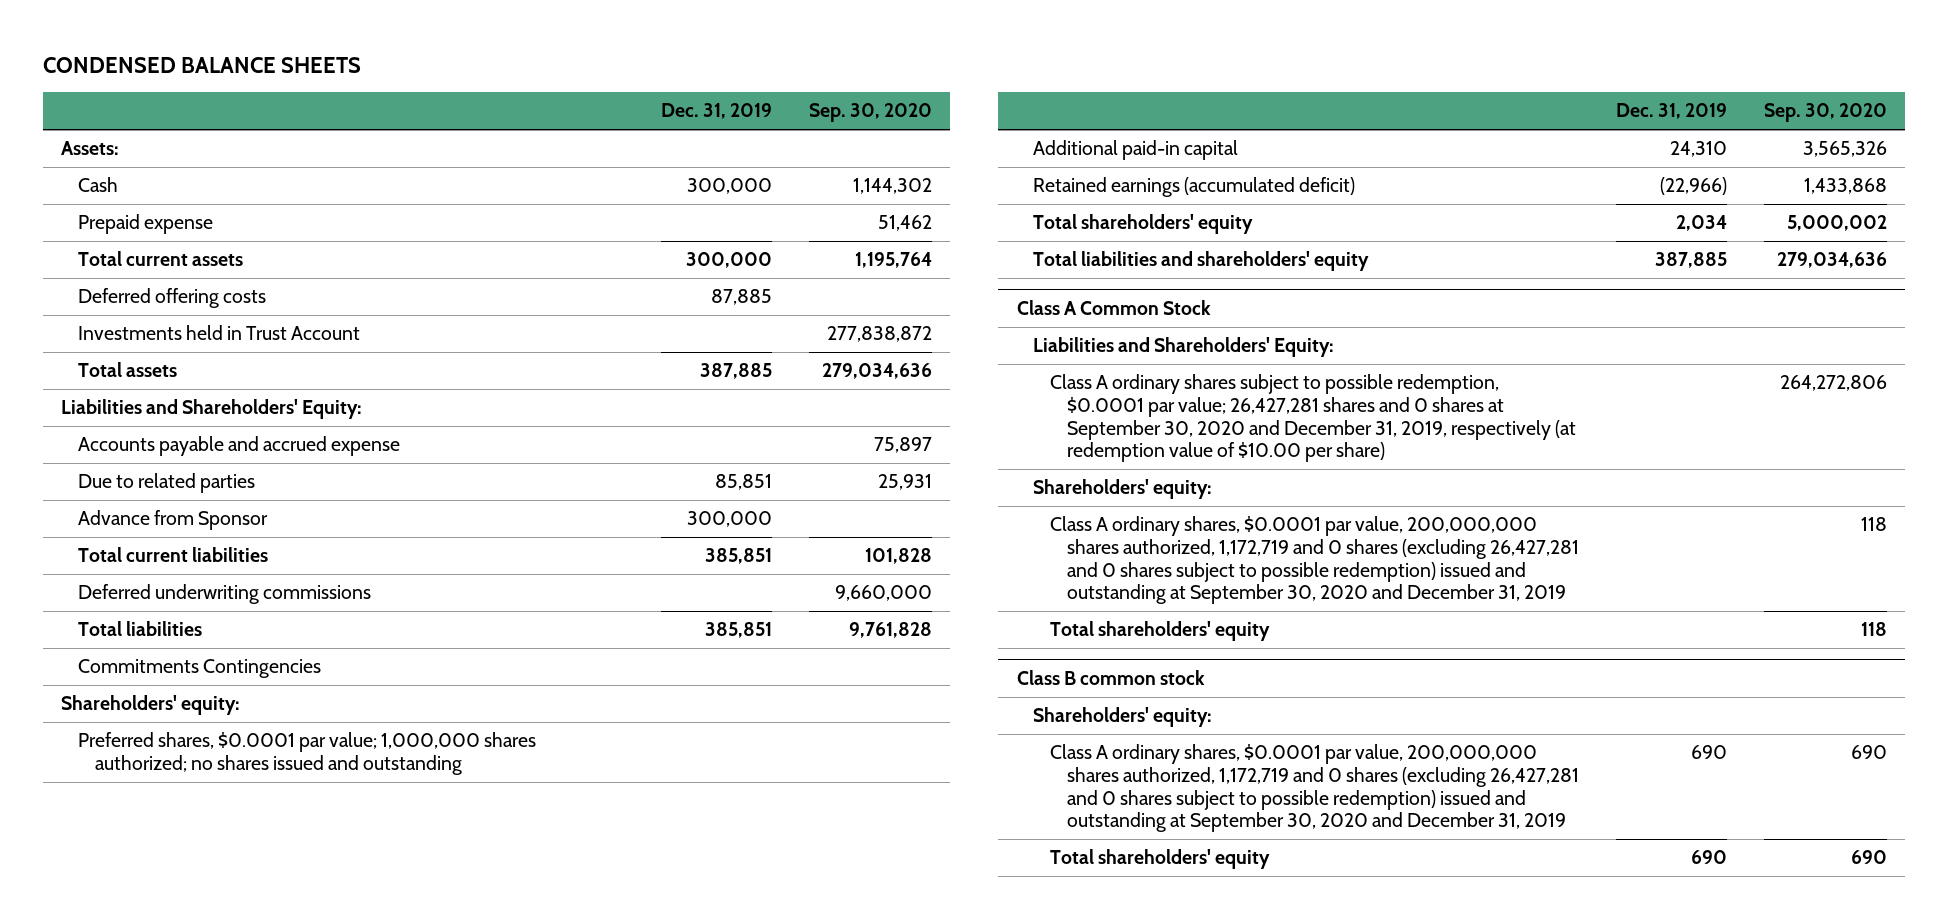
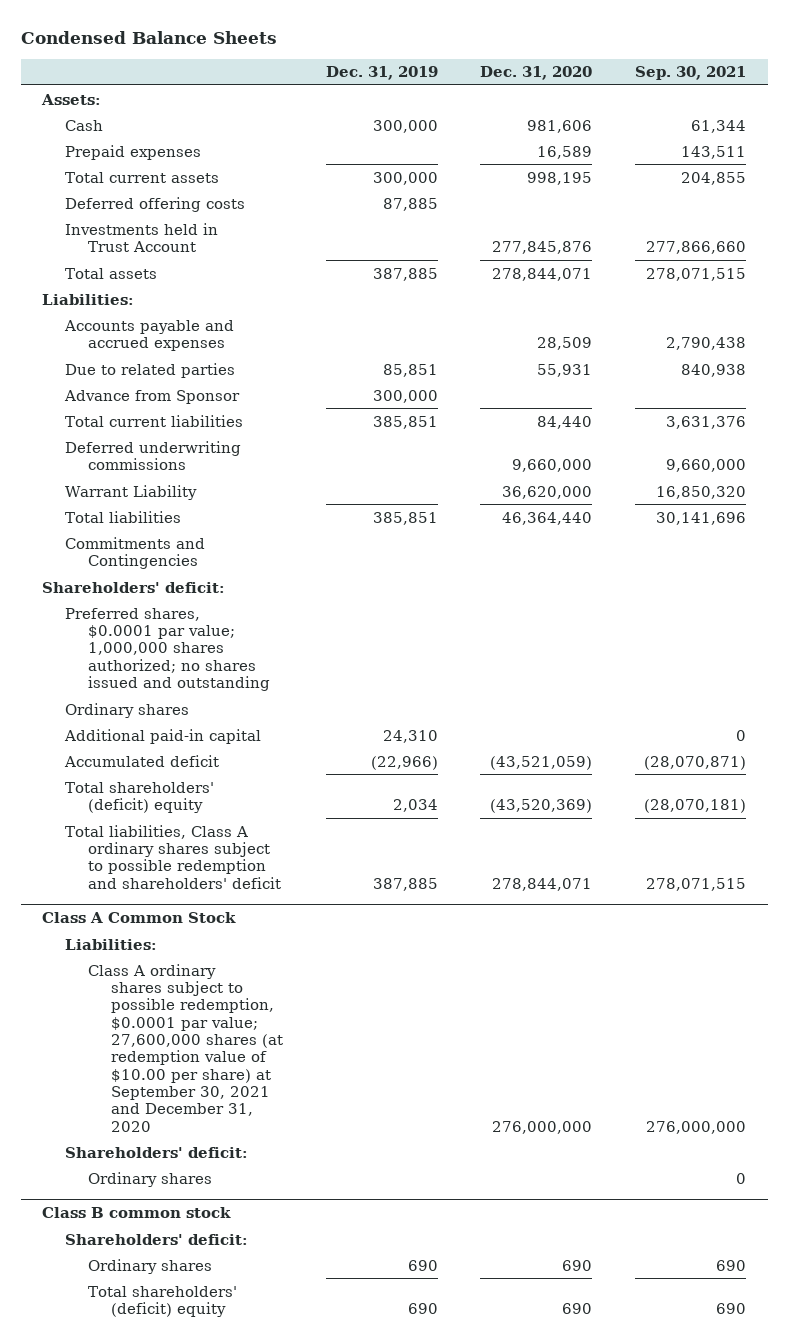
- CONDENSED BALANCE SHEETS
+ Condensed Balance Sheets
- | Dec. 31, 2019 | Sep. 30, 2020
+ | Dec. 31, 2019 | Dec. 31, 2020 | Sep. 30, 2021
- Prepaid expense | | 51,462
+ Prepaid expenses | | 16,589 | 143,511
- Liabilities and Shareholders' Equity:
- Accounts payable and accrued expense | | 75,897
+ Liabilities:
+ Accounts payable and accrued expenses | | 28,509 | 2,790,438
+ Warrant Liability | | 36,620,000 | 16,850,320
- Commitments Contingencies
- Shareholders' equity:
+ Commitments and Contingencies
+ Shareholders' deficit:
+ Ordinary shares
- Retained earnings (accumulated deficit) | (22,966) | 1,433,868
- Total shareholders' equity | 2,034 | 5,000,002
- Total liabilities and shareholders' equity | 387,885 | 279,034,636
+ Accumulated deficit | (22,966) | (43,521,059) | (28,070,871)
+ Total shareholders' (deficit) equity | 2,034 | (43,520,369) | (28,070,181)
+ Total liabilities, Class A ordinary shares subject to possible redemption and shareholders' deficit | 387,885 | 278,844,071 | 278,071,515
@ Class A Common Stock
- Liabilities and Shareholders' Equity:
- Class A ordinary shares subject to possible redemption, $0.0001 par value; 26,427,281 shares and 0 shares at September 30, 2020 and December 31, 2019, respectively (at redemption value of $10.00 per share) | | 264,272,806
- Shareholders' equity:
- Class A ordinary shares, $0.0001 par value, 200,000,000 shares authorized, 1,172,719 and 0 shares (excluding 26,427,281 and 0 shares subject to possible redemption) issued and outstanding at September 30, 2020 and December 31, 2019 | | 118
- Total shareholders' equity | | 118
+ Liabilities:
+ Class A ordinary shares subject to possible redemption, $0.0001 par value; 27,600,000 shares (at redemption value of $10.00 per share) at September 30, 2021 and December 31, 2020 | | 276,000,000 | 276,000,000
+ Shareholders' deficit:
+ Ordinary shares | | | 0
@ Class B common stock
- Shareholders' equity:
- Class A ordinary shares, $0.0001 par value, 200,000,000 shares authorized, 1,172,719 and 0 shares (excluding 26,427,281 and 0 shares subject to possible redemption) issued and outstanding at September 30, 2020 and December 31, 2019 | 690 | 690
- Total shareholders' equity | 690 | 690
+ Shareholders' deficit:
+ Ordinary shares | 690 | 690 | 690
+ Total shareholders' (deficit) equity | 690 | 690 | 690

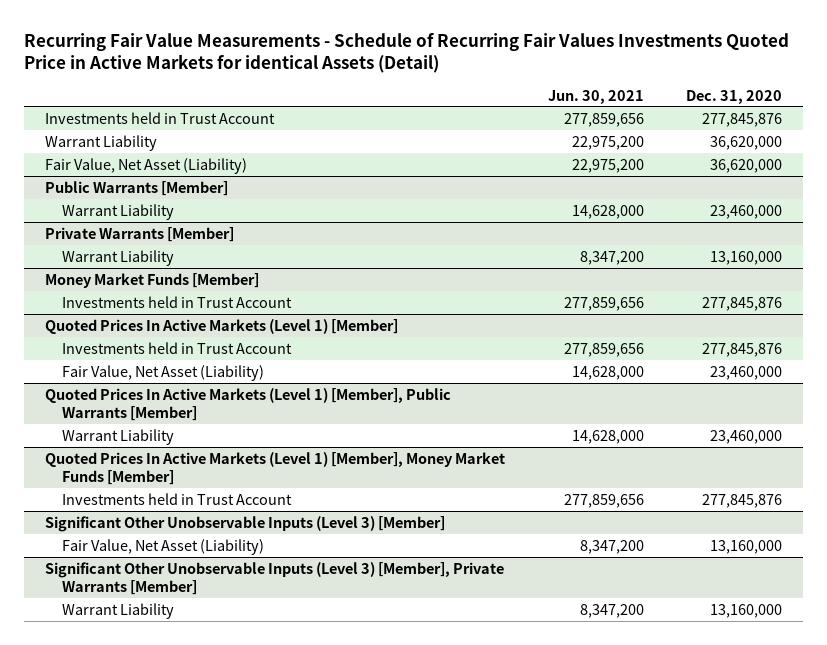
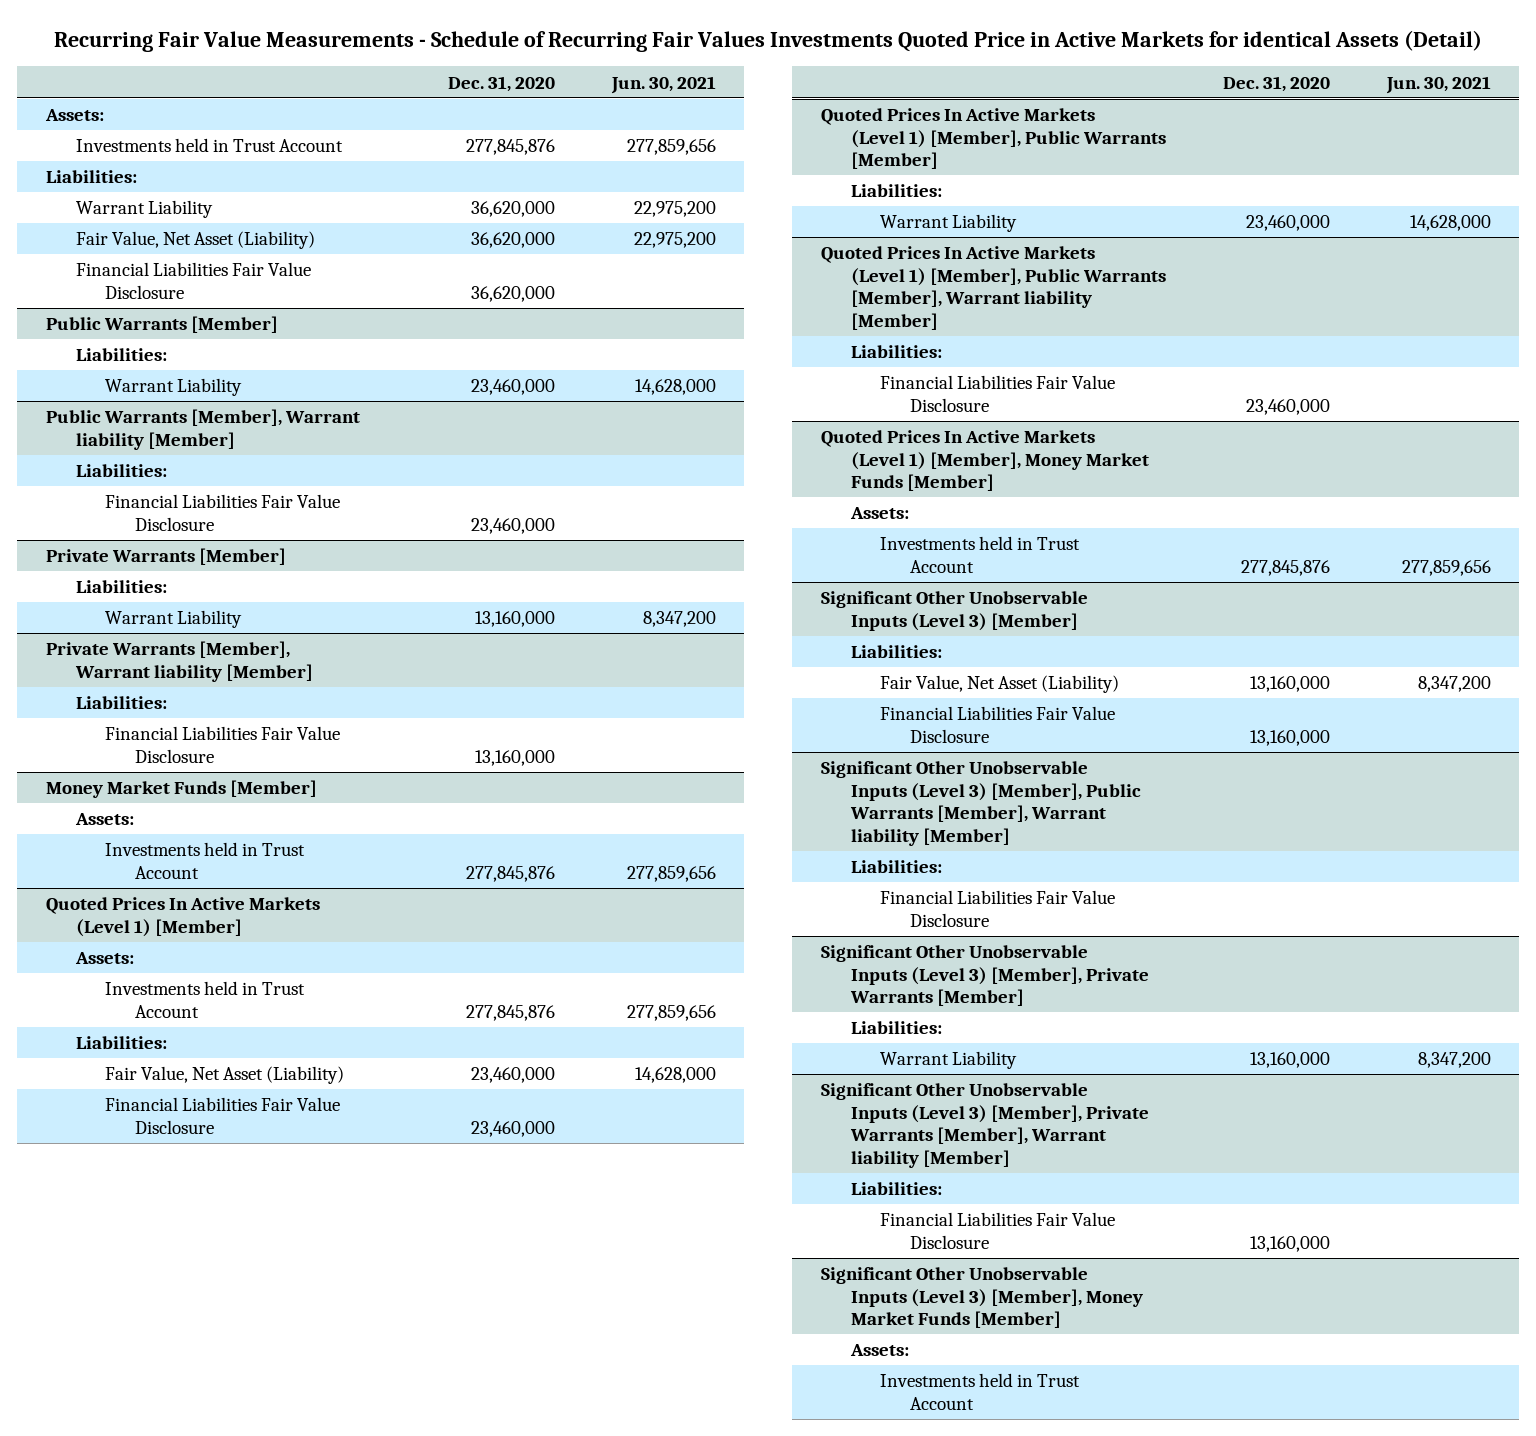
- | Jun. 30, 2021 | Dec. 31, 2020
+ | Dec. 31, 2020 | Jun. 30, 2021
+ Assets:
+ Liabilities:
+ Financial Liabilities Fair Value Disclosure | 36,620,000 |
@ Public Warrants [Member]
+ Liabilities:
+ Public Warrants [Member], Warrant liability [Member]
+ Liabilities:
+ Financial Liabilities Fair Value Disclosure | 23,460,000 |
@ Private Warrants [Member]
+ Liabilities:
+ Private Warrants [Member], Warrant liability [Member]
+ Liabilities:
+ Financial Liabilities Fair Value Disclosure | 13,160,000 |
@ Money Market Funds [Member]
+ Assets:
@ Quoted Prices In Active Markets (Level 1) [Member]
+ Assets:
+ Liabilities:
+ Financial Liabilities Fair Value Disclosure | 23,460,000 |
@ Quoted Prices In Active Markets (Level 1) [Member], Public Warrants [Member]
+ Liabilities:
+ Quoted Prices In Active Markets (Level 1) [Member], Public Warrants [Member], Warrant liability [Member]
+ Liabilities:
+ Financial Liabilities Fair Value Disclosure | 23,460,000 |
@ Quoted Prices In Active Markets (Level 1) [Member], Money Market Funds [Member]
+ Assets:
@ Significant Other Unobservable Inputs (Level 3) [Member]
+ Liabilities:
+ Financial Liabilities Fair Value Disclosure | 13,160,000 |
+ Significant Other Unobservable Inputs (Level 3) [Member], Public Warrants [Member], Warrant liability [Member]
+ Liabilities:
+ Financial Liabilities Fair Value Disclosure
@ Significant Other Unobservable Inputs (Level 3) [Member], Private Warrants [Member]
+ Liabilities:
+ Significant Other Unobservable Inputs (Level 3) [Member], Private Warrants [Member], Warrant liability [Member]
+ Liabilities:
+ Financial Liabilities Fair Value Disclosure | 13,160,000 |
+ Significant Other Unobservable Inputs (Level 3) [Member], Money Market Funds [Member]
+ Assets:
+ Investments held in Trust Account

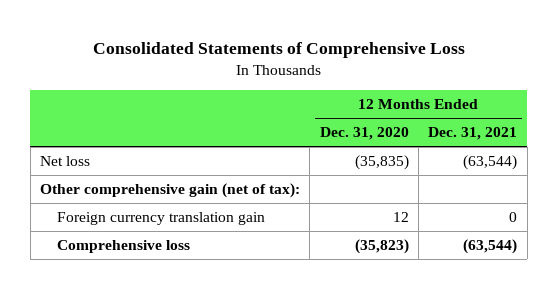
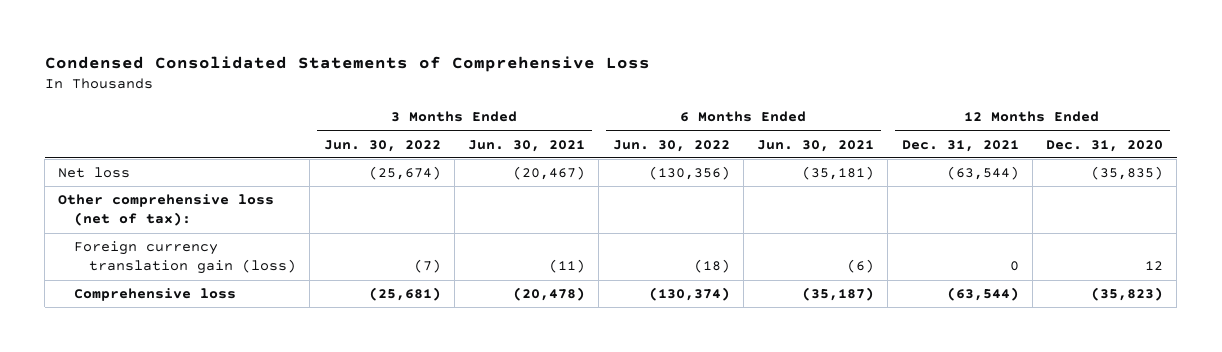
- Consolidated Statements of Comprehensive Loss
+ Condensed Consolidated Statements of Comprehensive Loss
- | 12 Months Ended Dec. 31, 2020 | 12 Months Ended Dec. 31, 2021
+ | 3 Months Ended Jun. 30, 2022 | 3 Months Ended Jun. 30, 2021 | 6 Months Ended Jun. 30, 2022 | 6 Months Ended Jun. 30, 2021 | 12 Months Ended Dec. 31, 2021 | 12 Months Ended Dec. 31, 2020
- Other comprehensive gain (net of tax):
- Foreign currency translation gain | 12 | 0
+ Other comprehensive loss (net of tax):
+ Foreign currency translation gain (loss) | (7) | (11) | (18) | (6) | 0 | 12

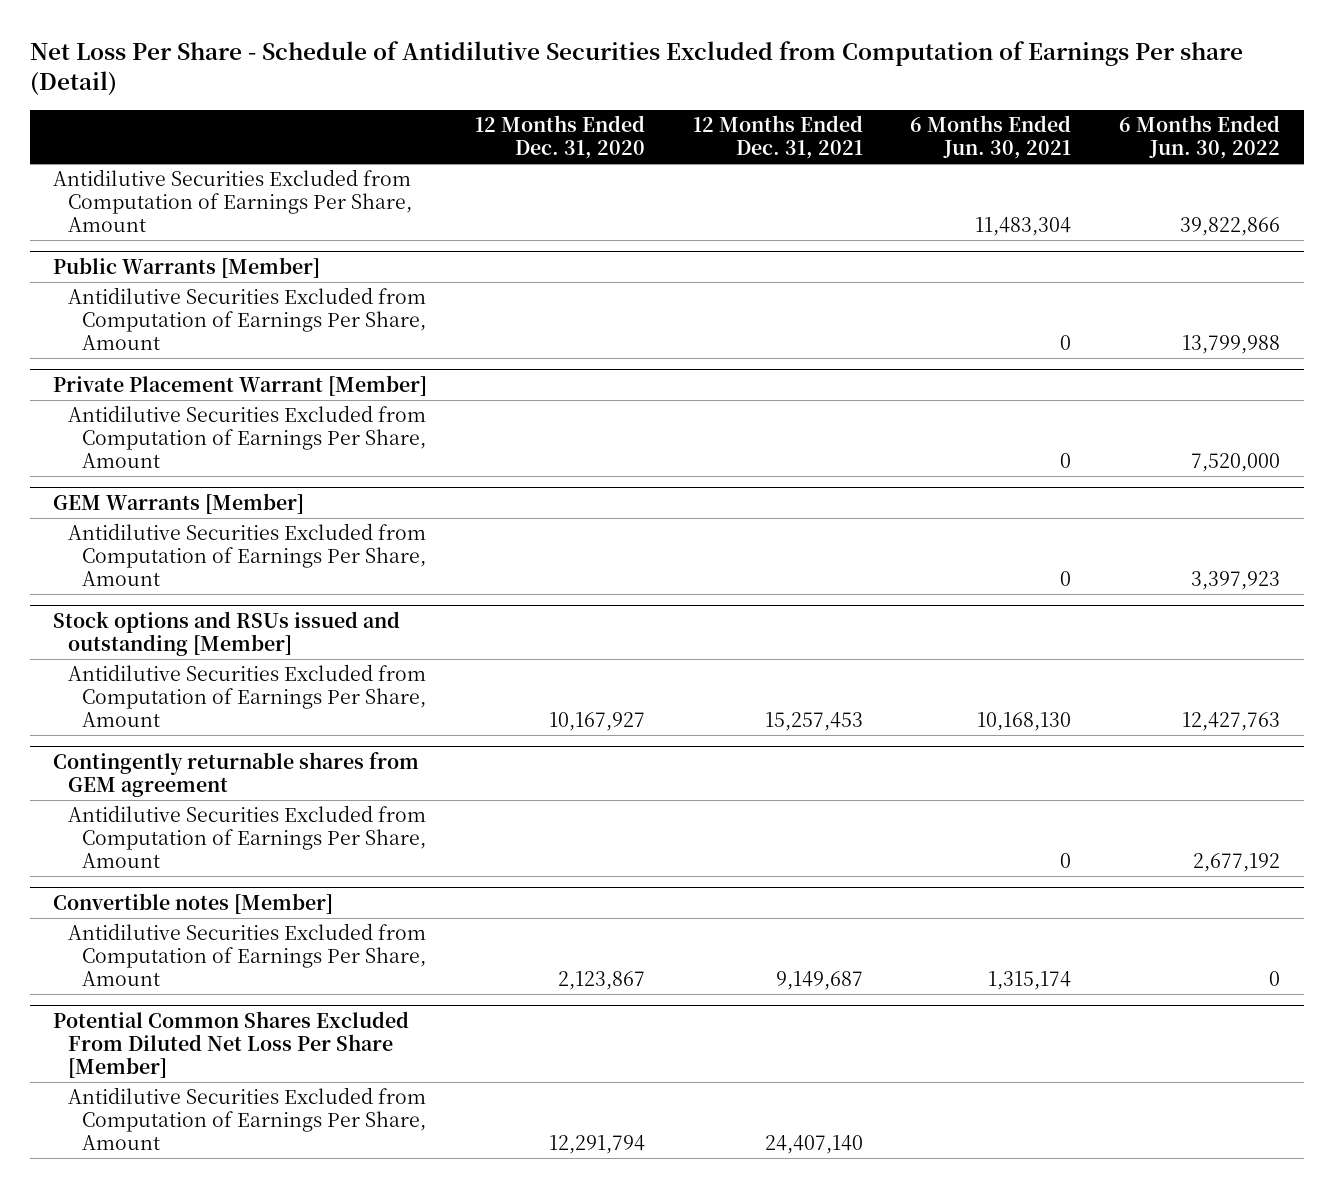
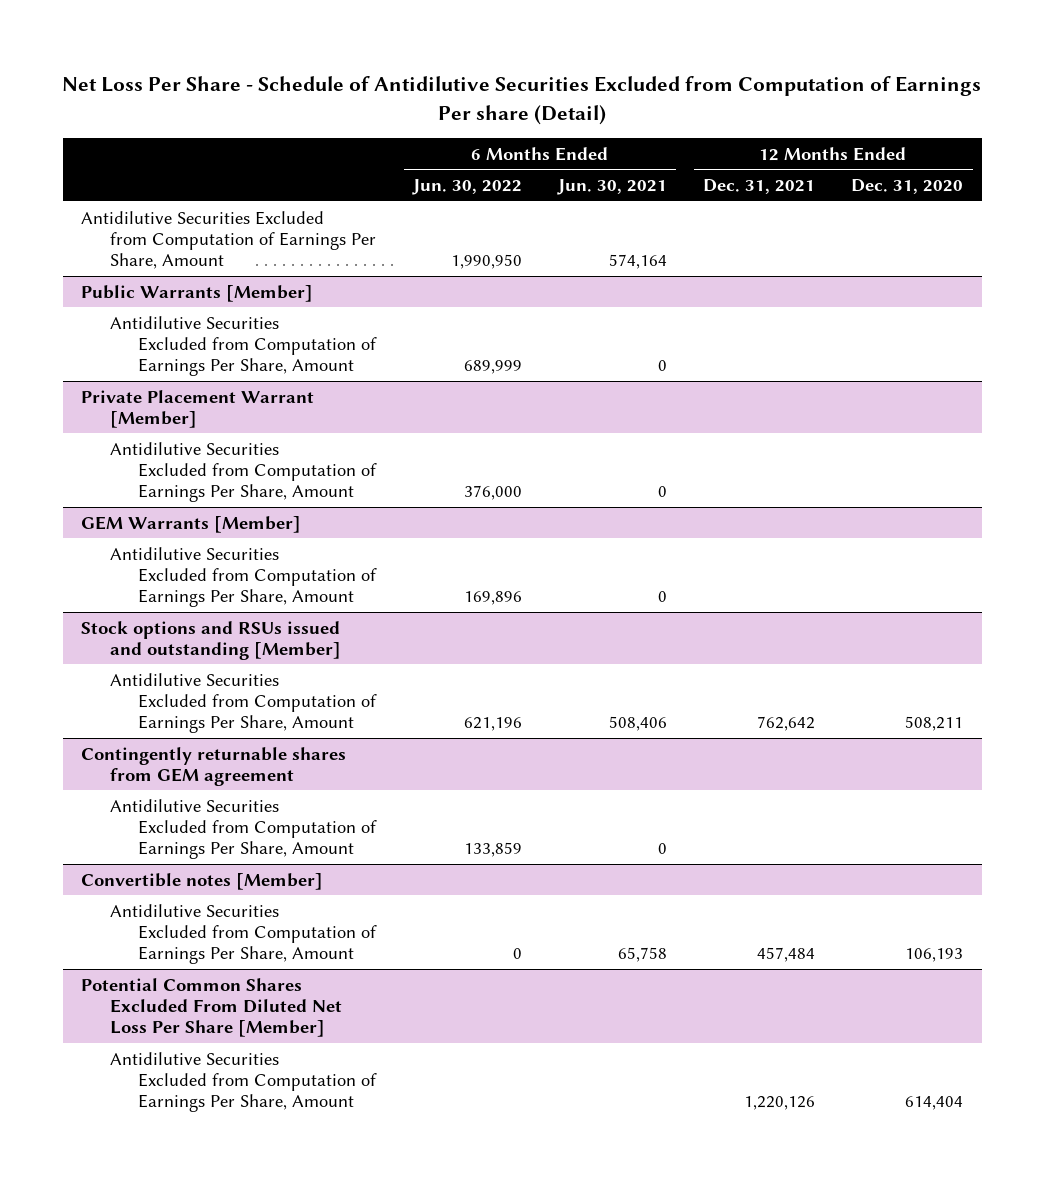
- | 12 Months Ended Dec. 31, 2020 | 12 Months Ended Dec. 31, 2021 | 6 Months Ended Jun. 30, 2021 | 6 Months Ended Jun. 30, 2022
+ | 6 Months Ended Jun. 30, 2022 | 6 Months Ended Jun. 30, 2021 | 12 Months Ended Dec. 31, 2021 | 12 Months Ended Dec. 31, 2020
- Antidilutive Securities Excluded from Computation of Earnings Per Share, Amount | | | 11,483,304 | 39,822,866
+ Antidilutive Securities Excluded from Computation of Earnings Per Share, Amount | 1,990,950 | 574,164 | |
@ Public Warrants [Member]
- Antidilutive Securities Excluded from Computation of Earnings Per Share, Amount | | | 0 | 13,799,988
+ Antidilutive Securities Excluded from Computation of Earnings Per Share, Amount | 689,999 | 0 | |
@ Private Placement Warrant [Member]
- Antidilutive Securities Excluded from Computation of Earnings Per Share, Amount | | | 0 | 7,520,000
+ Antidilutive Securities Excluded from Computation of Earnings Per Share, Amount | 376,000 | 0 | |
@ GEM Warrants [Member]
- Antidilutive Securities Excluded from Computation of Earnings Per Share, Amount | | | 0 | 3,397,923
+ Antidilutive Securities Excluded from Computation of Earnings Per Share, Amount | 169,896 | 0 | |
@ Stock options and RSUs issued and outstanding [Member]
- Antidilutive Securities Excluded from Computation of Earnings Per Share, Amount | 10,167,927 | 15,257,453 | 10,168,130 | 12,427,763
+ Antidilutive Securities Excluded from Computation of Earnings Per Share, Amount | 621,196 | 508,406 | 762,642 | 508,211
@ Contingently returnable shares from GEM agreement
- Antidilutive Securities Excluded from Computation of Earnings Per Share, Amount | | | 0 | 2,677,192
+ Antidilutive Securities Excluded from Computation of Earnings Per Share, Amount | 133,859 | 0 | |
@ Convertible notes [Member]
- Antidilutive Securities Excluded from Computation of Earnings Per Share, Amount | 2,123,867 | 9,149,687 | 1,315,174 | 0
+ Antidilutive Securities Excluded from Computation of Earnings Per Share, Amount | 0 | 65,758 | 457,484 | 106,193
@ Potential Common Shares Excluded From Diluted Net Loss Per Share [Member]
- Antidilutive Securities Excluded from Computation of Earnings Per Share, Amount | 12,291,794 | 24,407,140 | |
+ Antidilutive Securities Excluded from Computation of Earnings Per Share, Amount | | | 1,220,126 | 614,404

